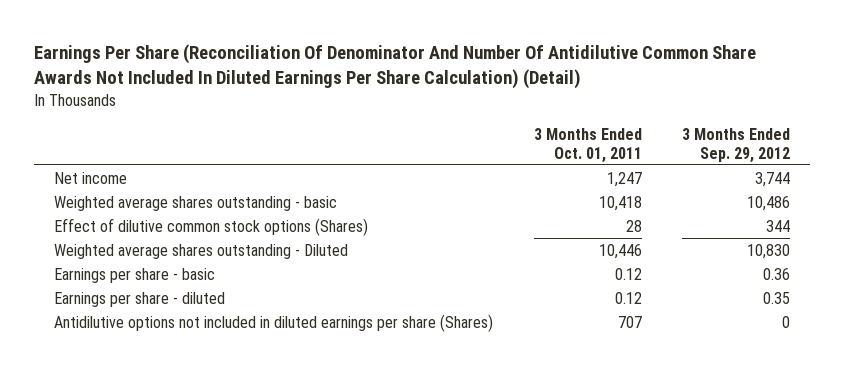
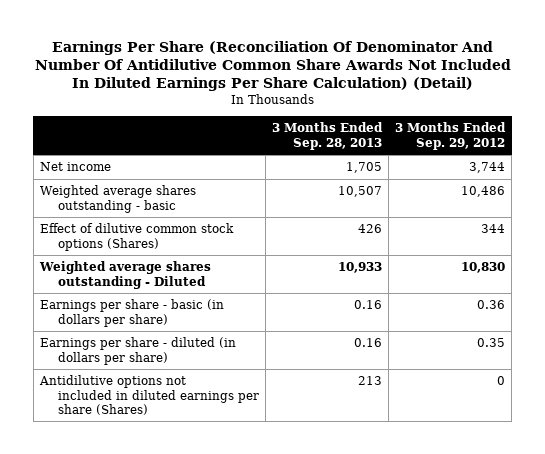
- | 3 Months Ended Oct. 01, 2011 | 3 Months Ended Sep. 29, 2012
+ | 3 Months Ended Sep. 28, 2013 | 3 Months Ended Sep. 29, 2012
- Earnings per share - basic | 0.12 | 0.36
- Earnings per share - diluted | 0.12 | 0.35
+ Earnings per share - basic (in dollars per share) | 0.16 | 0.36
+ Earnings per share - diluted (in dollars per share) | 0.16 | 0.35

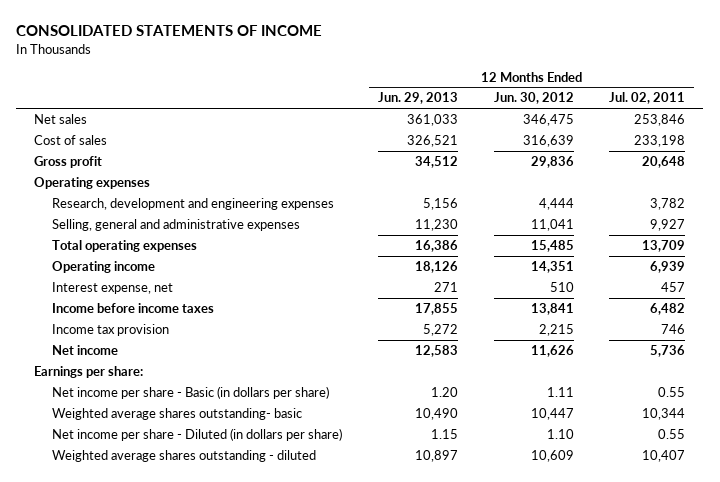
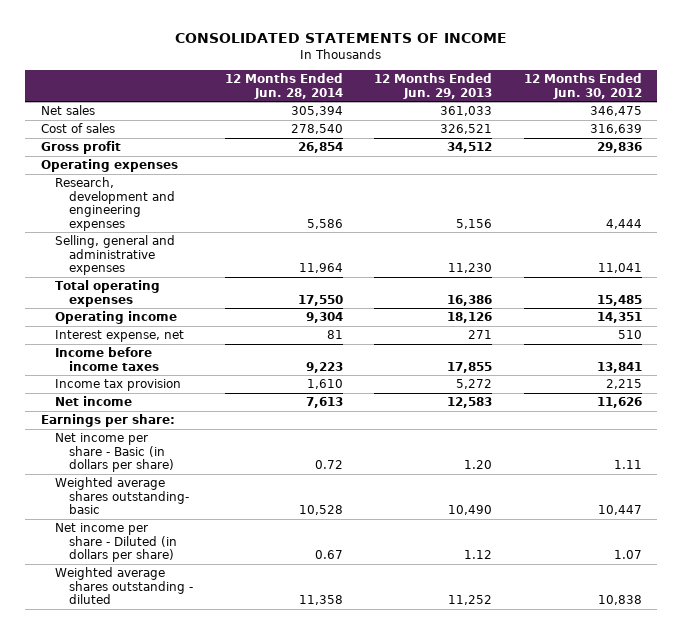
- | 12 Months Ended Jun. 29, 2013 | 12 Months Ended Jun. 30, 2012 | 12 Months Ended Jul. 02, 2011
+ | 12 Months Ended Jun. 28, 2014 | 12 Months Ended Jun. 29, 2013 | 12 Months Ended Jun. 30, 2012
- Net income per share - Diluted (in dollars per share) | 1.15 | 1.10 | 0.55
- Weighted average shares outstanding - diluted | 10,897 | 10,609 | 10,407
+ Net income per share - Diluted (in dollars per share) | 0.67 | 1.12 | 1.07
+ Weighted average shares outstanding - diluted | 11,358 | 11,252 | 10,838

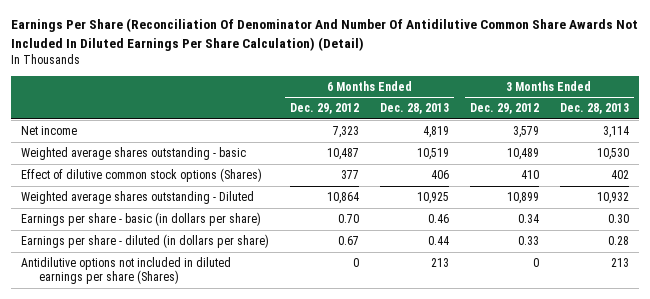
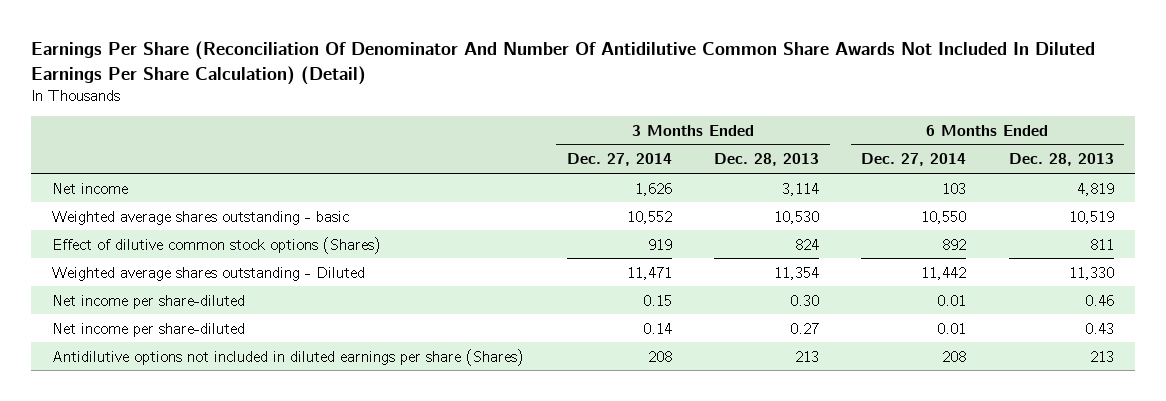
- | 6 Months Ended Dec. 29, 2012 | 6 Months Ended Dec. 28, 2013 | 3 Months Ended Dec. 29, 2012 | 3 Months Ended Dec. 28, 2013
+ | 3 Months Ended Dec. 27, 2014 | 3 Months Ended Dec. 28, 2013 | 6 Months Ended Dec. 27, 2014 | 6 Months Ended Dec. 28, 2013
- Effect of dilutive common stock options (Shares) | 377 | 406 | 410 | 402
- Weighted average shares outstanding - Diluted | 10,864 | 10,925 | 10,899 | 10,932
- Earnings per share - basic (in dollars per share) | 0.70 | 0.46 | 0.34 | 0.30
- Earnings per share - diluted (in dollars per share) | 0.67 | 0.44 | 0.33 | 0.28
+ Effect of dilutive common stock options (Shares) | 919 | 824 | 892 | 811
+ Weighted average shares outstanding - Diluted | 11,471 | 11,354 | 11,442 | 11,330
+ Net income per share-diluted | 0.15 | 0.30 | 0.01 | 0.46
+ Net income per share-diluted | 0.14 | 0.27 | 0.01 | 0.43

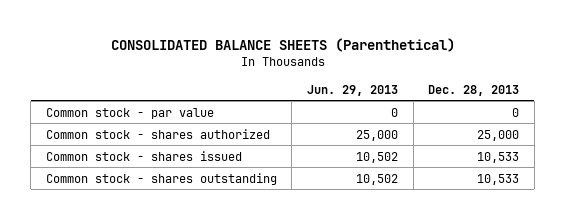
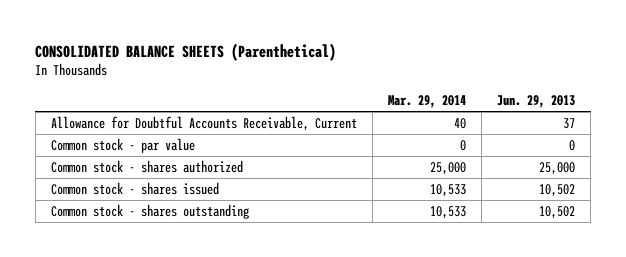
- | Jun. 29, 2013 | Dec. 28, 2013
+ | Mar. 29, 2014 | Jun. 29, 2013
+ Allowance for Doubtful Accounts Receivable, Current | 40 | 37

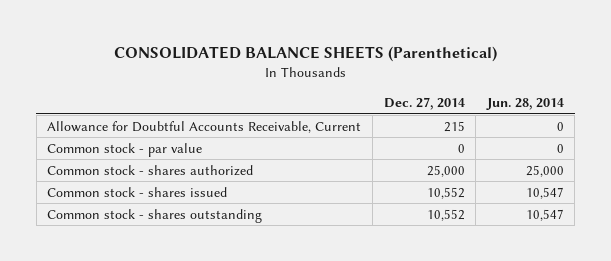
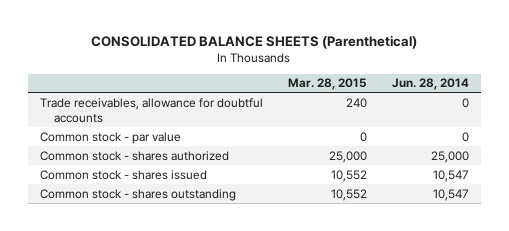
- | Dec. 27, 2014 | Jun. 28, 2014
+ | Mar. 28, 2015 | Jun. 28, 2014
- Allowance for Doubtful Accounts Receivable, Current | 215 | 0
+ Trade receivables, allowance for doubtful accounts | 240 | 0

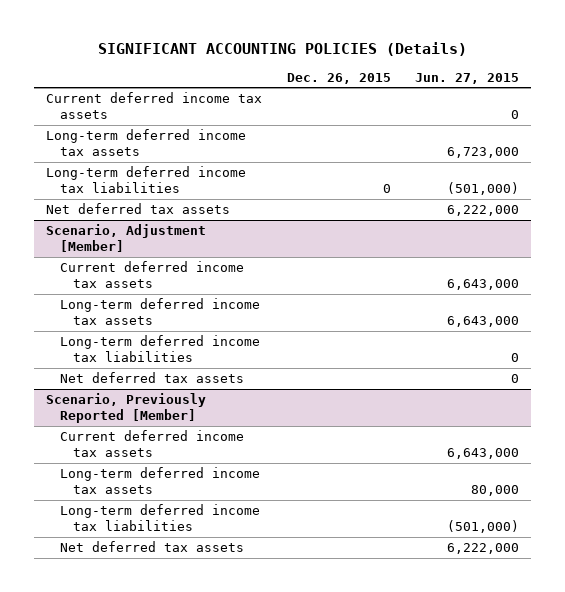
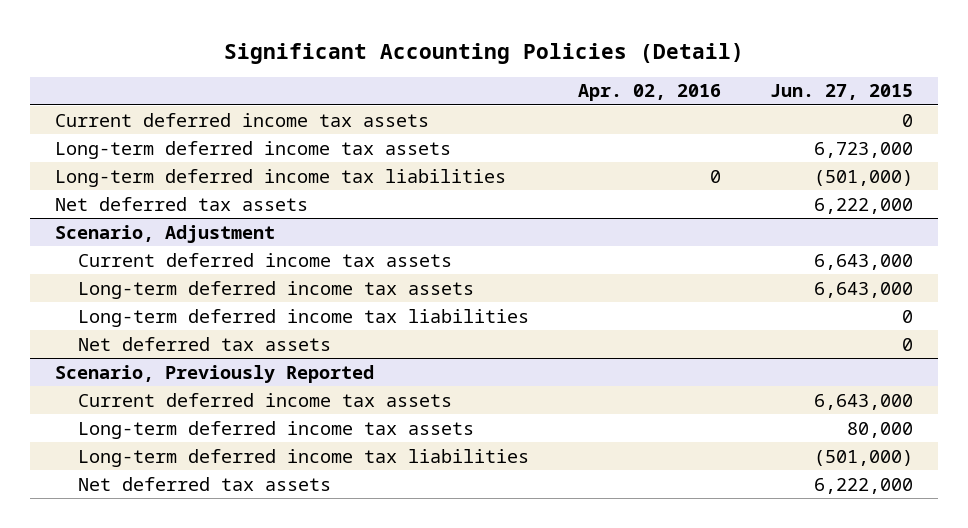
- SIGNIFICANT ACCOUNTING POLICIES (Details)
+ Significant Accounting Policies (Detail)
- | Dec. 26, 2015 | Jun. 27, 2015
+ | Apr. 02, 2016 | Jun. 27, 2015
- Scenario, Adjustment [Member]
+ Scenario, Adjustment
- Scenario, Previously Reported [Member]
+ Scenario, Previously Reported

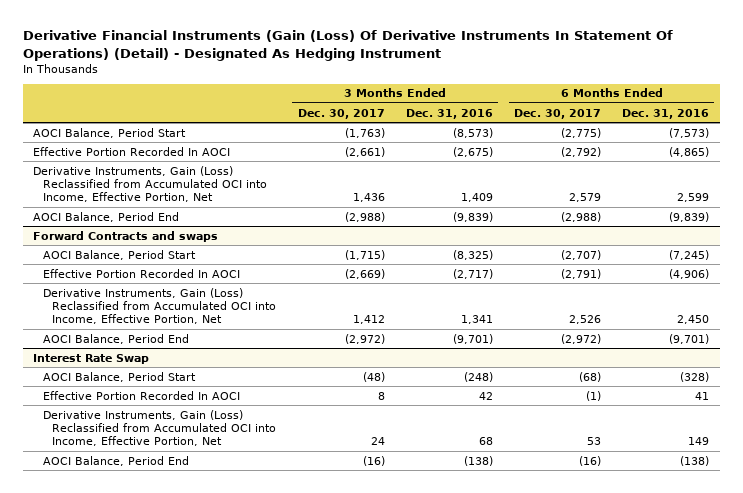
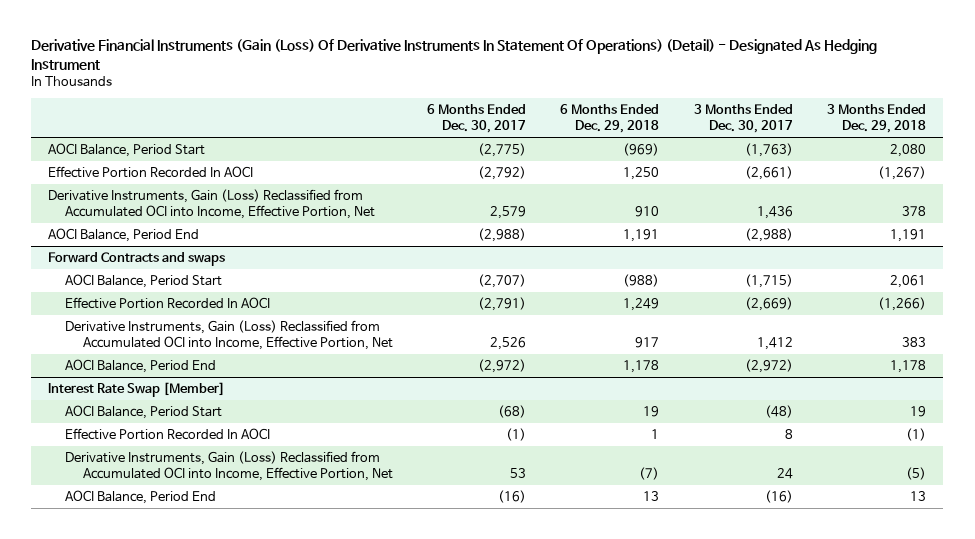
- | 3 Months Ended Dec. 30, 2017 | 3 Months Ended Dec. 31, 2016 | 6 Months Ended Dec. 30, 2017 | 6 Months Ended Dec. 31, 2016
+ | 6 Months Ended Dec. 30, 2017 | 6 Months Ended Dec. 29, 2018 | 3 Months Ended Dec. 30, 2017 | 3 Months Ended Dec. 29, 2018
- Interest Rate Swap
+ Interest Rate Swap [Member]

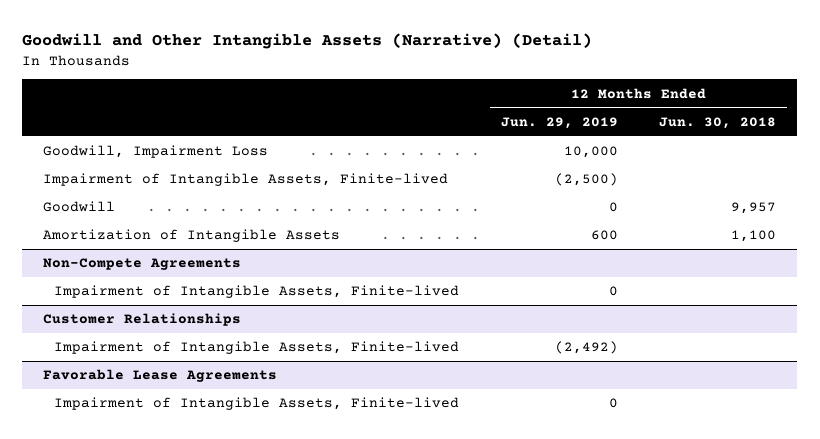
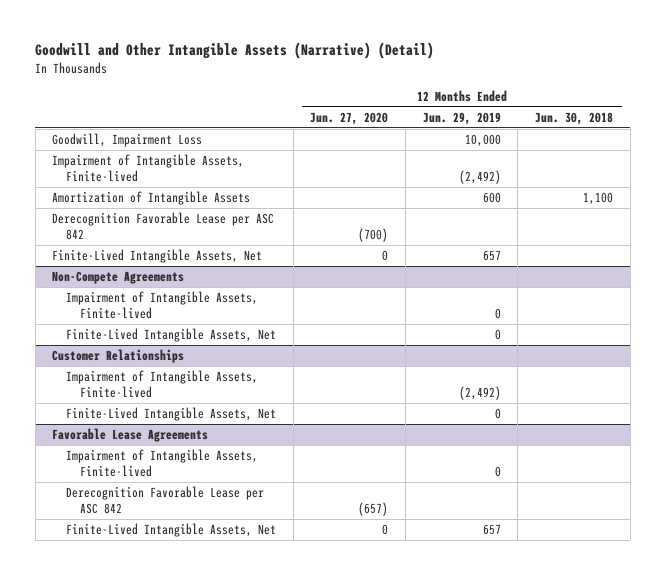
- | 12 Months Ended Jun. 29, 2019 | 12 Months Ended Jun. 30, 2018
+ | 12 Months Ended Jun. 27, 2020 | 12 Months Ended Jun. 29, 2019 | 12 Months Ended Jun. 30, 2018
- Impairment of Intangible Assets, Finite-lived | (2,500) |
- Goodwill | 0 | 9,957
+ Impairment of Intangible Assets, Finite-lived | | (2,492) |
+ Derecognition Favorable Lease per ASC 842 | (700) | |
+ Finite-Lived Intangible Assets, Net | 0 | 657 |
@ Non-Compete Agreements
+ Finite-Lived Intangible Assets, Net | | 0 |
@ Customer Relationships
+ Finite-Lived Intangible Assets, Net | | 0 |
@ Favorable Lease Agreements
+ Derecognition Favorable Lease per ASC 842 | (657) | |
+ Finite-Lived Intangible Assets, Net | 0 | 657 |

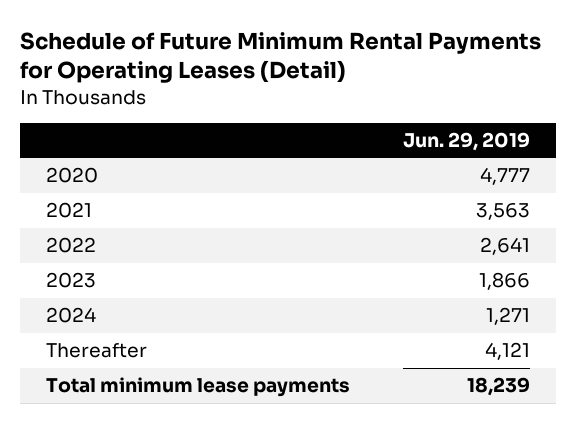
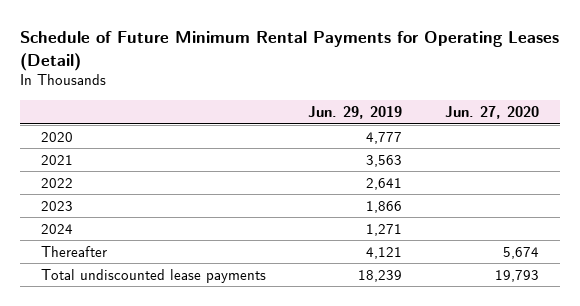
- | Jun. 29, 2019
+ | Jun. 29, 2019 | Jun. 27, 2020
- Total minimum lease payments | 18,239
+ Total undiscounted lease payments | 18,239 | 19,793

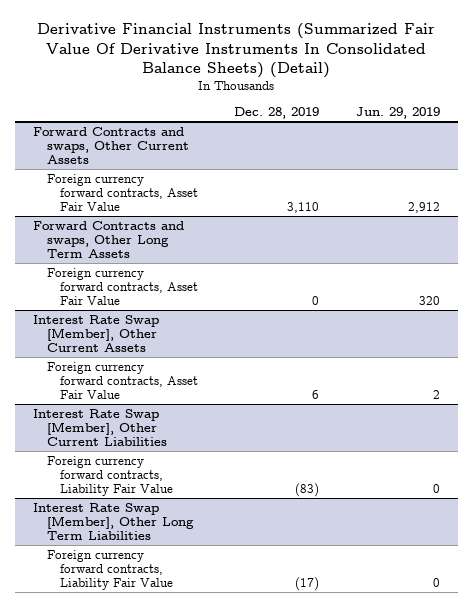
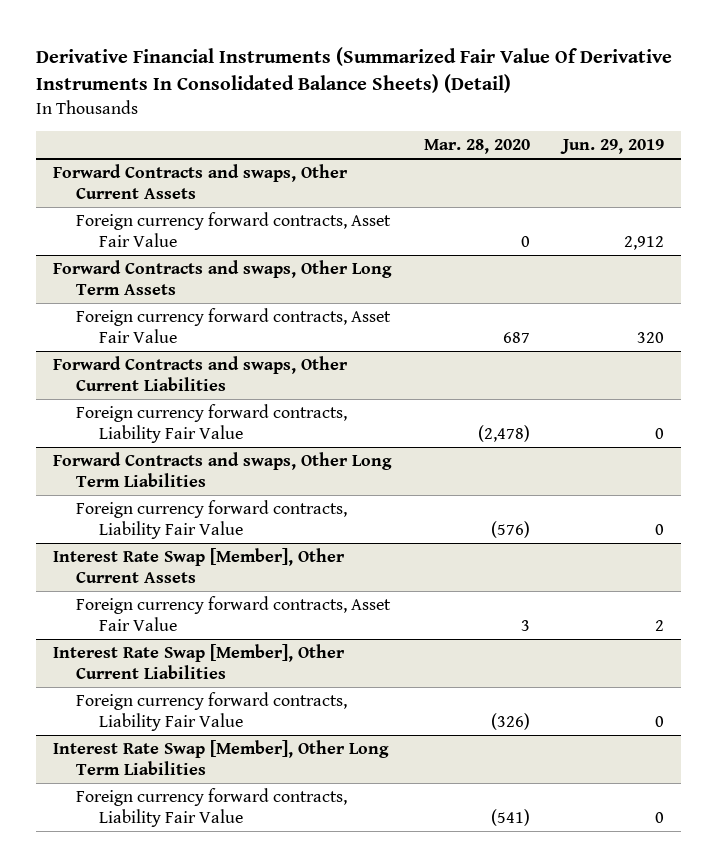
- | Dec. 28, 2019 | Jun. 29, 2019
+ | Mar. 28, 2020 | Jun. 29, 2019
+ Forward Contracts and swaps, Other Current Liabilities
+ Foreign currency forward contracts, Liability Fair Value | (2,478) | 0
+ Forward Contracts and swaps, Other Long Term Liabilities
+ Foreign currency forward contracts, Liability Fair Value | (576) | 0

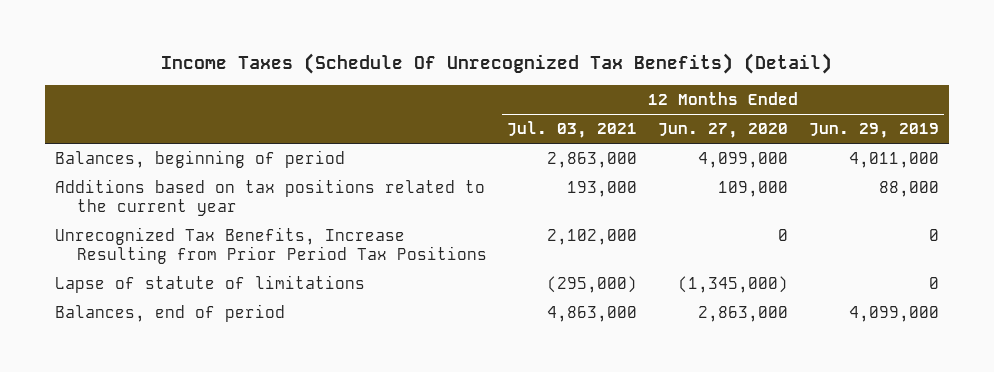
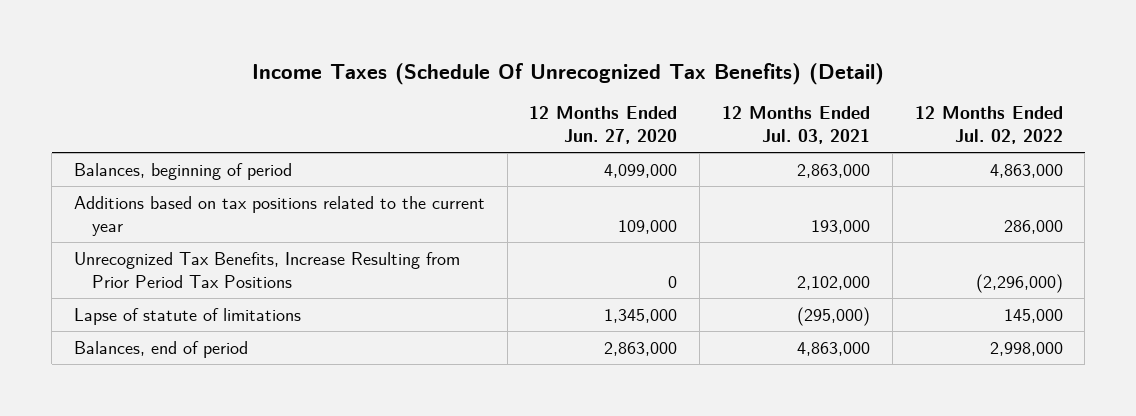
- | 12 Months Ended Jul. 03, 2021 | 12 Months Ended Jun. 27, 2020 | 12 Months Ended Jun. 29, 2019
+ | 12 Months Ended Jun. 27, 2020 | 12 Months Ended Jul. 03, 2021 | 12 Months Ended Jul. 02, 2022
- Lapse of statute of limitations | (295,000) | (1,345,000) | 0
+ Lapse of statute of limitations | 1,345,000 | (295,000) | 145,000

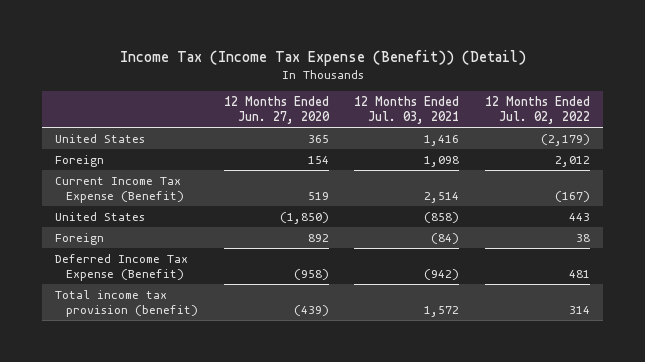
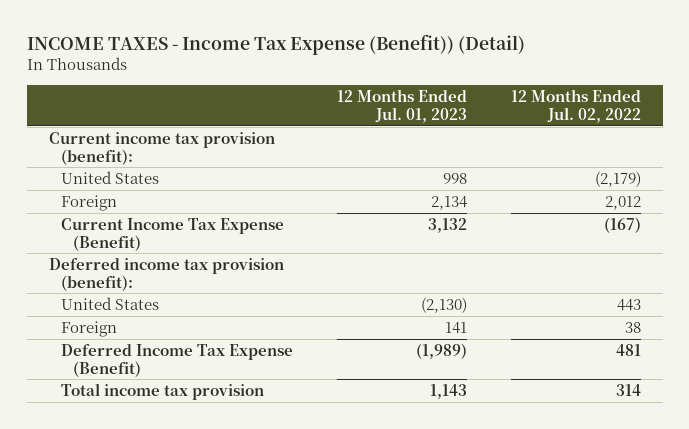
- Income Tax (Income Tax Expense (Benefit)) (Detail)
+ INCOME TAXES - Income Tax Expense (Benefit)) (Detail)
- | 12 Months Ended Jun. 27, 2020 | 12 Months Ended Jul. 03, 2021 | 12 Months Ended Jul. 02, 2022
+ | 12 Months Ended Jul. 01, 2023 | 12 Months Ended Jul. 02, 2022
+ Current income tax provision (benefit):
+ Deferred income tax provision (benefit):
- Total income tax provision (benefit) | (439) | 1,572 | 314
+ Total income tax provision | 1,143 | 314

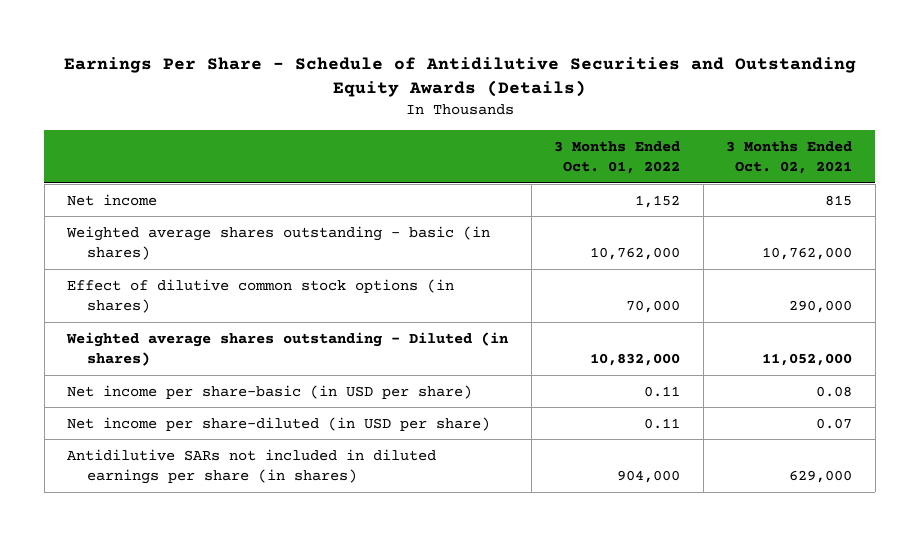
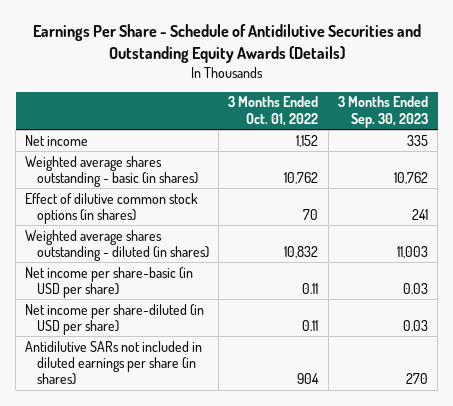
- | 3 Months Ended Oct. 01, 2022 | 3 Months Ended Oct. 02, 2021
+ | 3 Months Ended Oct. 01, 2022 | 3 Months Ended Sep. 30, 2023
- Weighted average shares outstanding - basic (in shares) | 10,762,000 | 10,762,000
- Effect of dilutive common stock options (in shares) | 70,000 | 290,000
- Weighted average shares outstanding - Diluted (in shares) | 10,832,000 | 11,052,000
+ Weighted average shares outstanding - basic (in shares) | 10,762 | 10,762
+ Effect of dilutive common stock options (in shares) | 70 | 241
+ Weighted average shares outstanding - diluted (in shares) | 10,832 | 11,003
- Antidilutive SARs not included in diluted earnings per share (in shares) | 904,000 | 629,000
+ Antidilutive SARs not included in diluted earnings per share (in shares) | 904 | 270

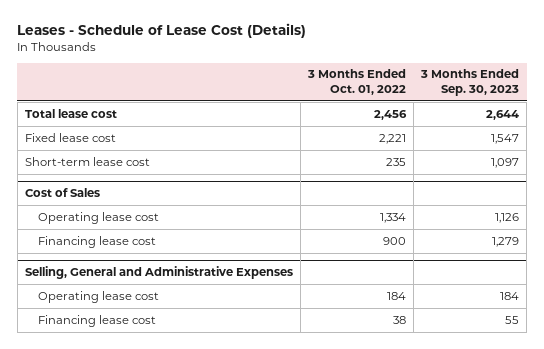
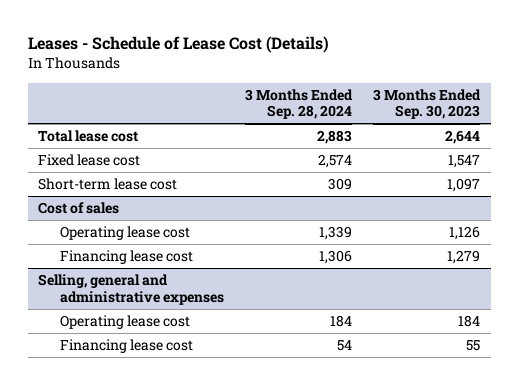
- | 3 Months Ended Oct. 01, 2022 | 3 Months Ended Sep. 30, 2023
+ | 3 Months Ended Sep. 28, 2024 | 3 Months Ended Sep. 30, 2023
- Cost of Sales
+ Cost of sales
- Selling, General and Administrative Expenses
+ Selling, general and administrative expenses

